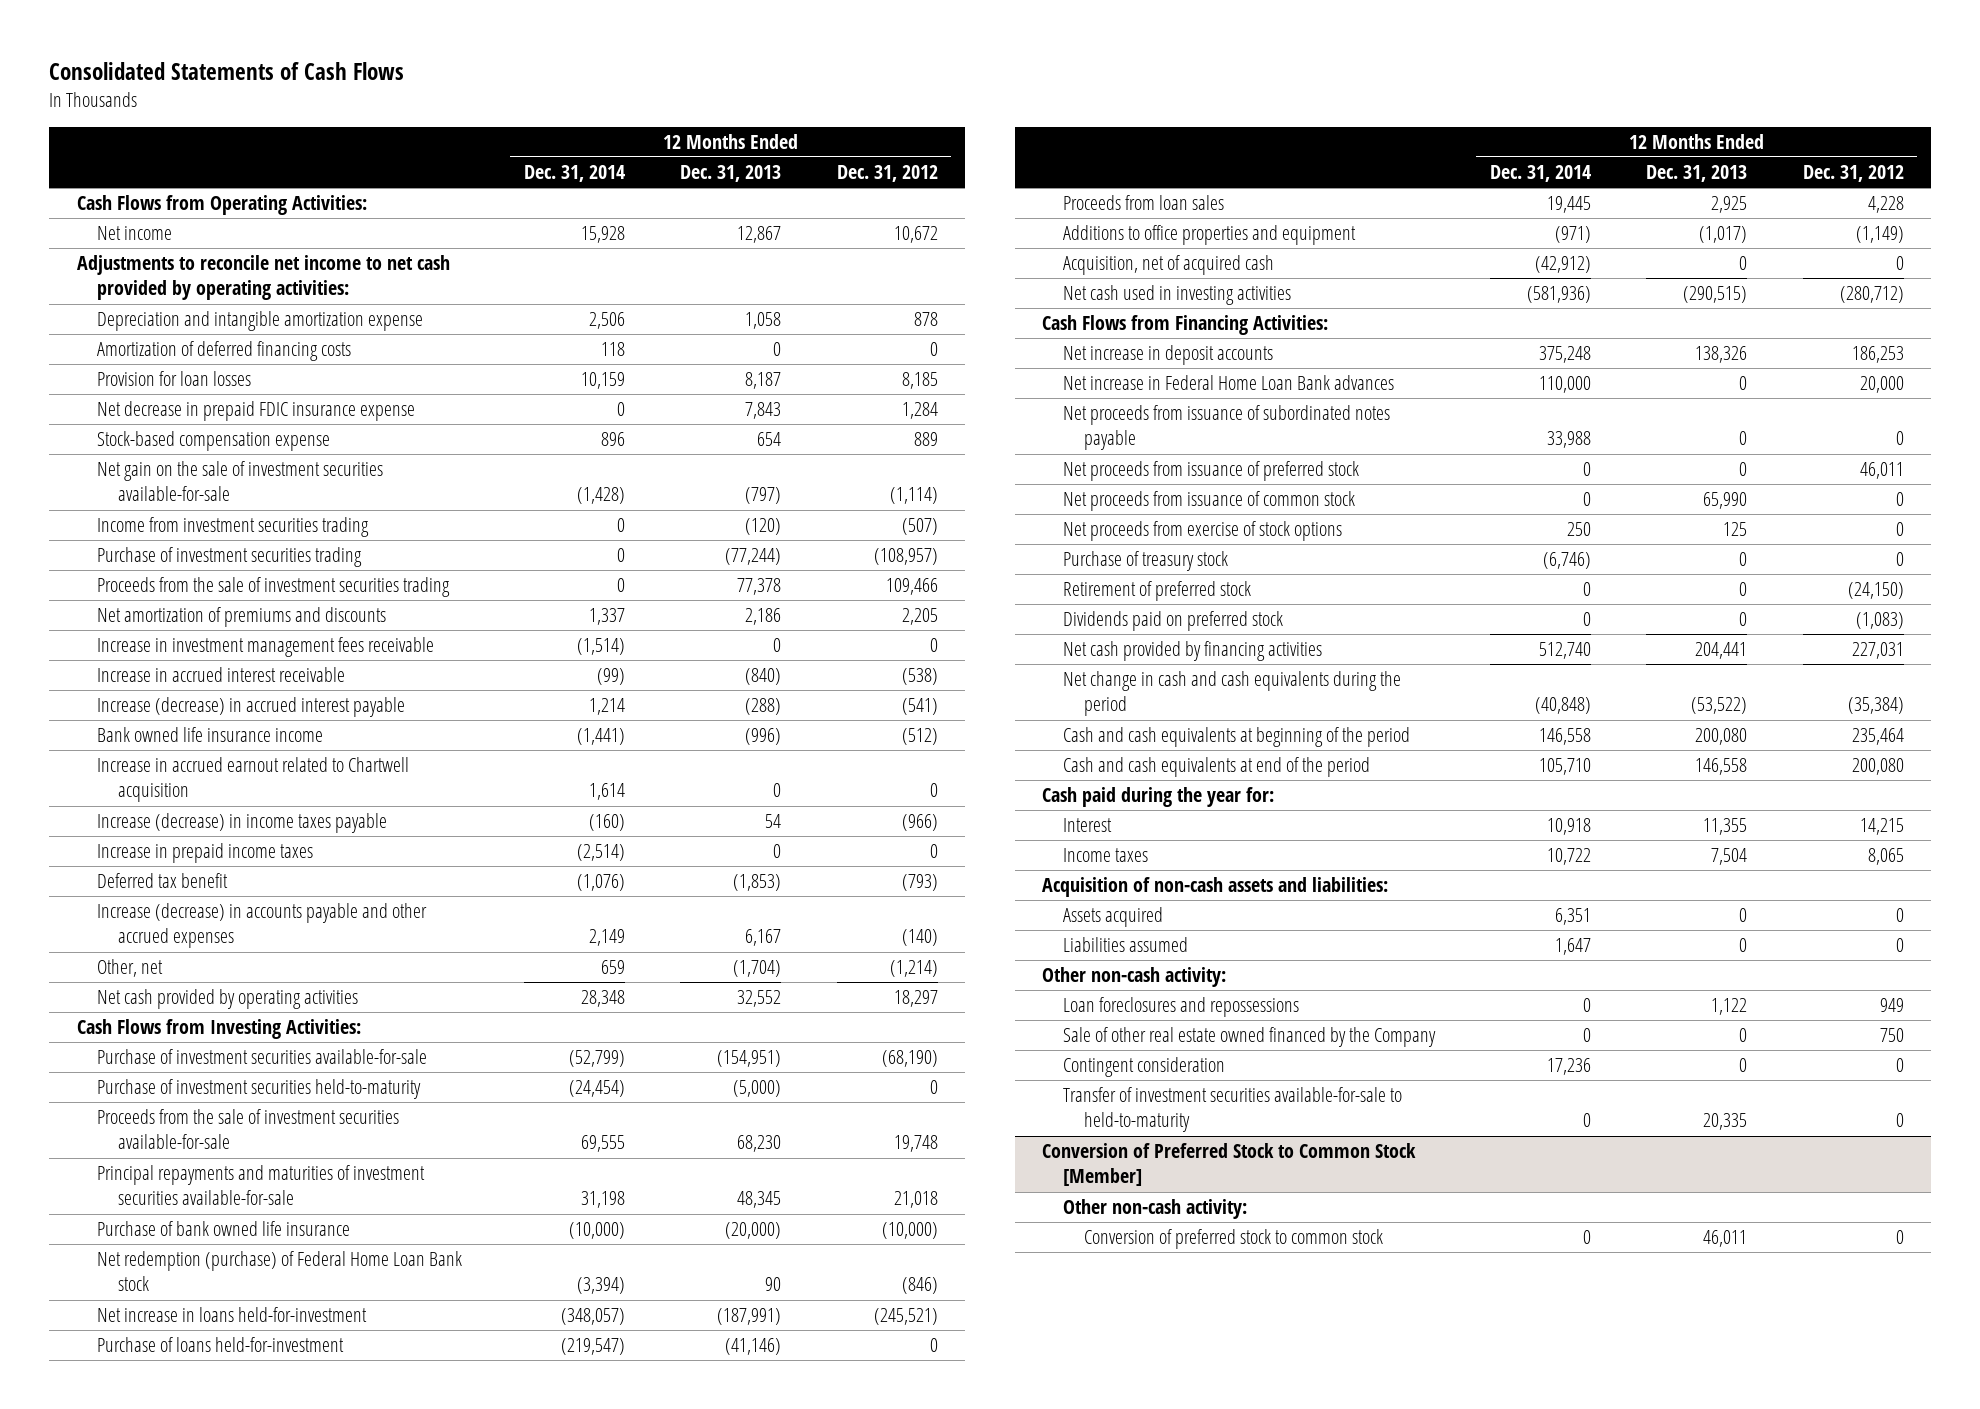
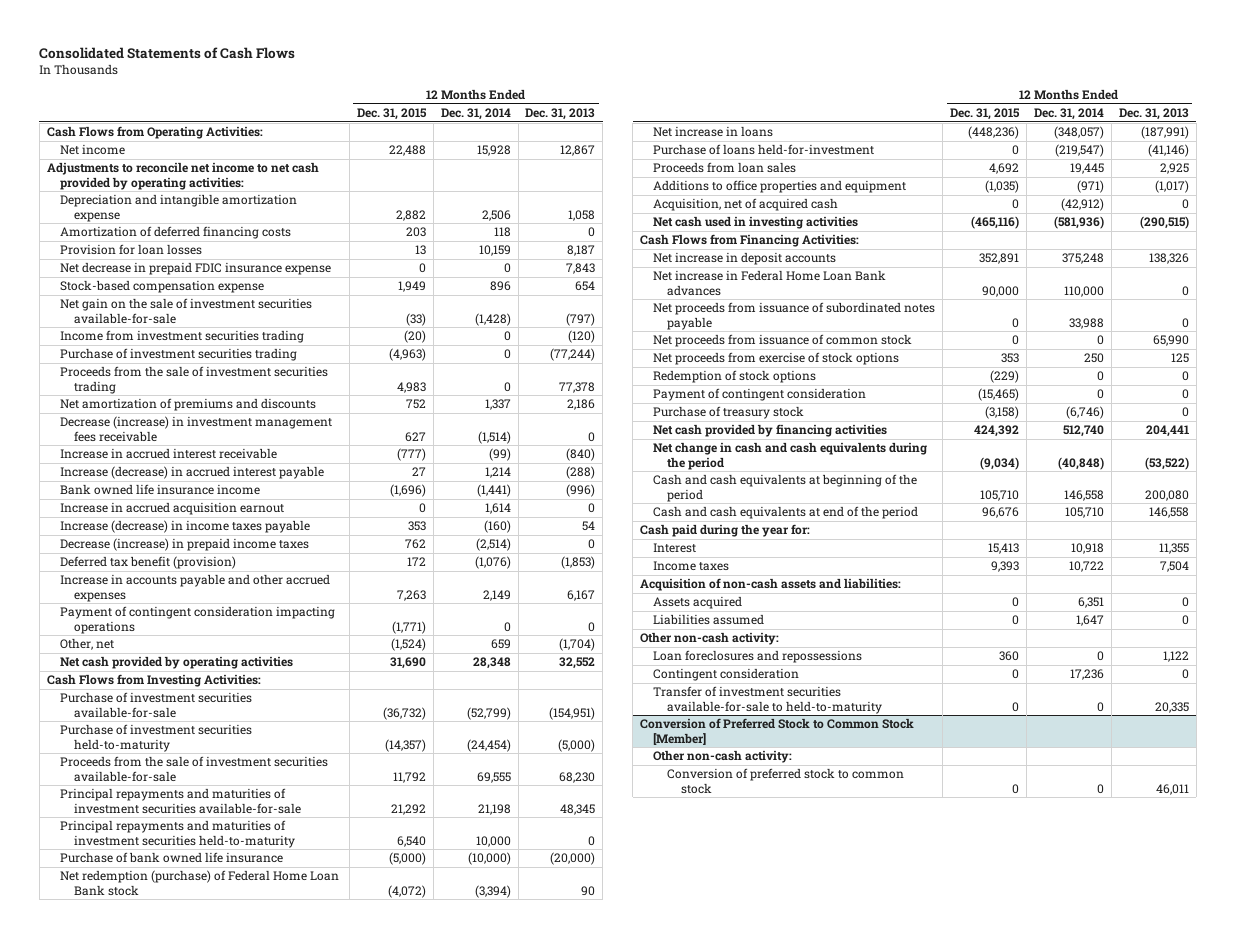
- | 12 Months Ended Dec. 31, 2014 | 12 Months Ended Dec. 31, 2013 | 12 Months Ended Dec. 31, 2012
+ | 12 Months Ended Dec. 31, 2015 | 12 Months Ended Dec. 31, 2014 | 12 Months Ended Dec. 31, 2013
- Increase in investment management fees receivable | (1,514) | 0 | 0
+ Decrease (increase) in investment management fees receivable | 627 | (1,514) | 0
- Increase in accrued earnout related to Chartwell acquisition | 1,614 | 0 | 0
+ Increase in accrued acquisition earnout | 0 | 1,614 | 0
- Increase in prepaid income taxes | (2,514) | 0 | 0
- Deferred tax benefit | (1,076) | (1,853) | (793)
- Increase (decrease) in accounts payable and other accrued expenses | 2,149 | 6,167 | (140)
+ Decrease (increase) in prepaid income taxes | 762 | (2,514) | 0
+ Deferred tax benefit (provision) | 172 | (1,076) | (1,853)
+ Increase in accounts payable and other accrued expenses | 7,263 | 2,149 | 6,167
+ Payment of contingent consideration impacting operations | (1,771) | 0 | 0
- Principal repayments and maturities of investment securities available-for-sale | 31,198 | 48,345 | 21,018
+ Principal repayments and maturities of investment securities available-for-sale | 21,292 | 21,198 | 48,345
+ Principal repayments and maturities of investment securities held-to-maturity | 6,540 | 10,000 | 0
- Net increase in loans held-for-investment | (348,057) | (187,991) | (245,521)
+ Net increase in loans | (448,236) | (348,057) | (187,991)
- Net proceeds from issuance of preferred stock | 0 | 0 | 46,011
+ Redemption of stock options | (229) | 0 | 0
+ Payment of contingent consideration | (15,465) | 0 | 0
- Retirement of preferred stock | 0 | 0 | (24,150)
- Dividends paid on preferred stock | 0 | 0 | (1,083)
- Sale of other real estate owned financed by the Company | 0 | 0 | 750

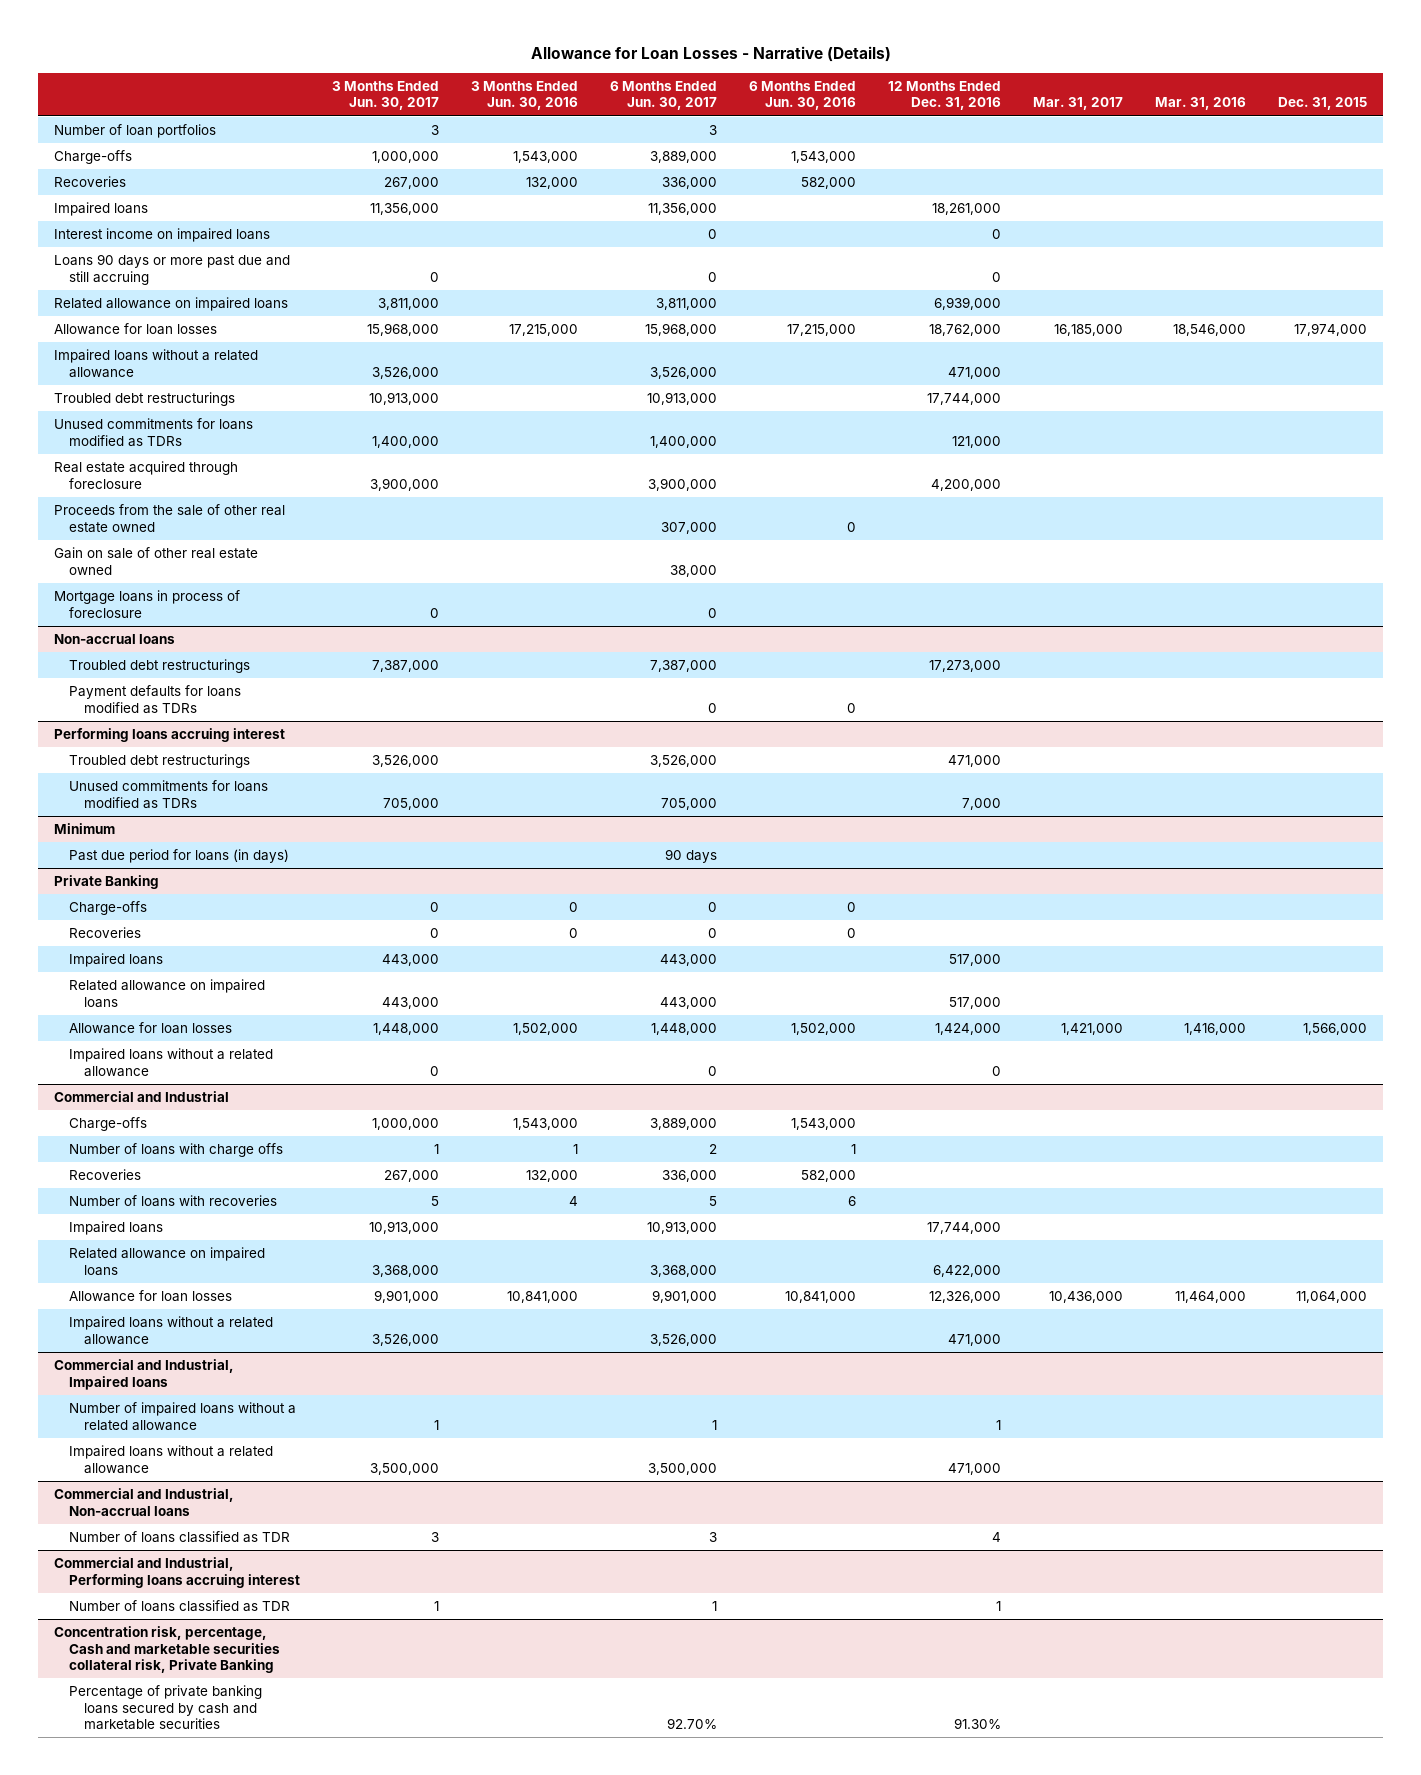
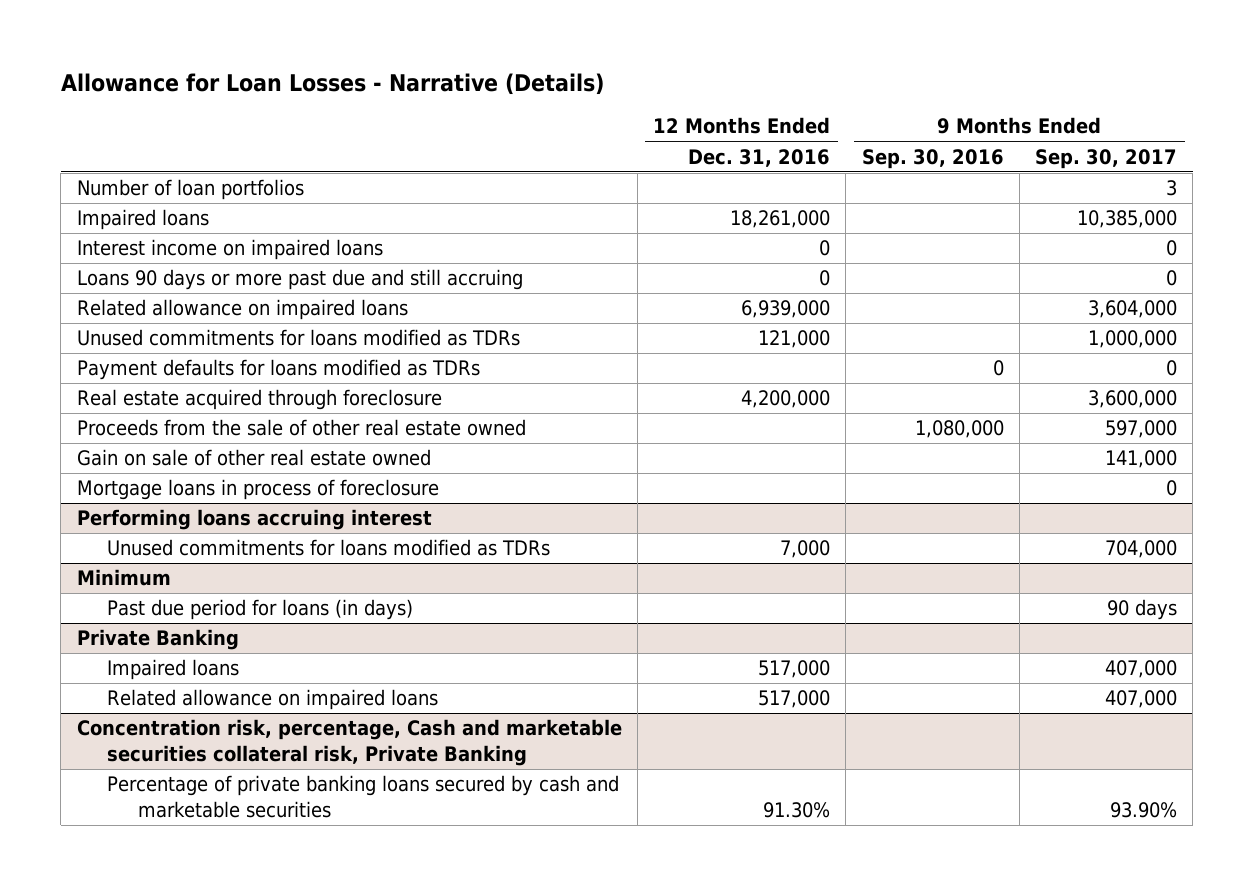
- | 3 Months Ended Jun. 30, 2017 | 3 Months Ended Jun. 30, 2016 | 6 Months Ended Jun. 30, 2017 | 6 Months Ended Jun. 30, 2016 | 12 Months Ended Dec. 31, 2016 | Mar. 31, 2017 | Mar. 31, 2016 | Dec. 31, 2015
+ | 12 Months Ended Dec. 31, 2016 | 9 Months Ended Sep. 30, 2016 | 9 Months Ended Sep. 30, 2017
- Charge-offs | 1,000,000 | 1,543,000 | 3,889,000 | 1,543,000 | | | |
- Recoveries | 267,000 | 132,000 | 336,000 | 582,000 | | | |
- Allowance for loan losses | 15,968,000 | 17,215,000 | 15,968,000 | 17,215,000 | 18,762,000 | 16,185,000 | 18,546,000 | 17,974,000
- Impaired loans without a related allowance | 3,526,000 | | 3,526,000 | | 471,000 | | |
- Troubled debt restructurings | 10,913,000 | | 10,913,000 | | 17,744,000 | | |
+ Payment defaults for loans modified as TDRs | | 0 | 0
- Non-accrual loans
- Troubled debt restructurings | 7,387,000 | | 7,387,000 | | 17,273,000 | | |
- Payment defaults for loans modified as TDRs | | | 0 | 0 | | | |
@ Performing loans accruing interest
- Troubled debt restructurings | 3,526,000 | | 3,526,000 | | 471,000 | | |
@ Private Banking
- Charge-offs | 0 | 0 | 0 | 0 | | | |
- Recoveries | 0 | 0 | 0 | 0 | | | |
- Allowance for loan losses | 1,448,000 | 1,502,000 | 1,448,000 | 1,502,000 | 1,424,000 | 1,421,000 | 1,416,000 | 1,566,000
- Impaired loans without a related allowance | 0 | | 0 | | 0 | | |
- Commercial and Industrial
- Charge-offs | 1,000,000 | 1,543,000 | 3,889,000 | 1,543,000 | | | |
- Number of loans with charge offs | 1 | 1 | 2 | 1 | | | |
- Recoveries | 267,000 | 132,000 | 336,000 | 582,000 | | | |
- Number of loans with recoveries | 5 | 4 | 5 | 6 | | | |
- Impaired loans | 10,913,000 | | 10,913,000 | | 17,744,000 | | |
- Related allowance on impaired loans | 3,368,000 | | 3,368,000 | | 6,422,000 | | |
- Allowance for loan losses | 9,901,000 | 10,841,000 | 9,901,000 | 10,841,000 | 12,326,000 | 10,436,000 | 11,464,000 | 11,064,000
- Impaired loans without a related allowance | 3,526,000 | | 3,526,000 | | 471,000 | | |
- Commercial and Industrial, Impaired loans
- Number of impaired loans without a related allowance | 1 | | 1 | | 1 | | |
- Impaired loans without a related allowance | 3,500,000 | | 3,500,000 | | 471,000 | | |
- Commercial and Industrial, Non-accrual loans
- Number of loans classified as TDR | 3 | | 3 | | 4 | | |
- Commercial and Industrial, Performing loans accruing interest
- Number of loans classified as TDR | 1 | | 1 | | 1 | | |

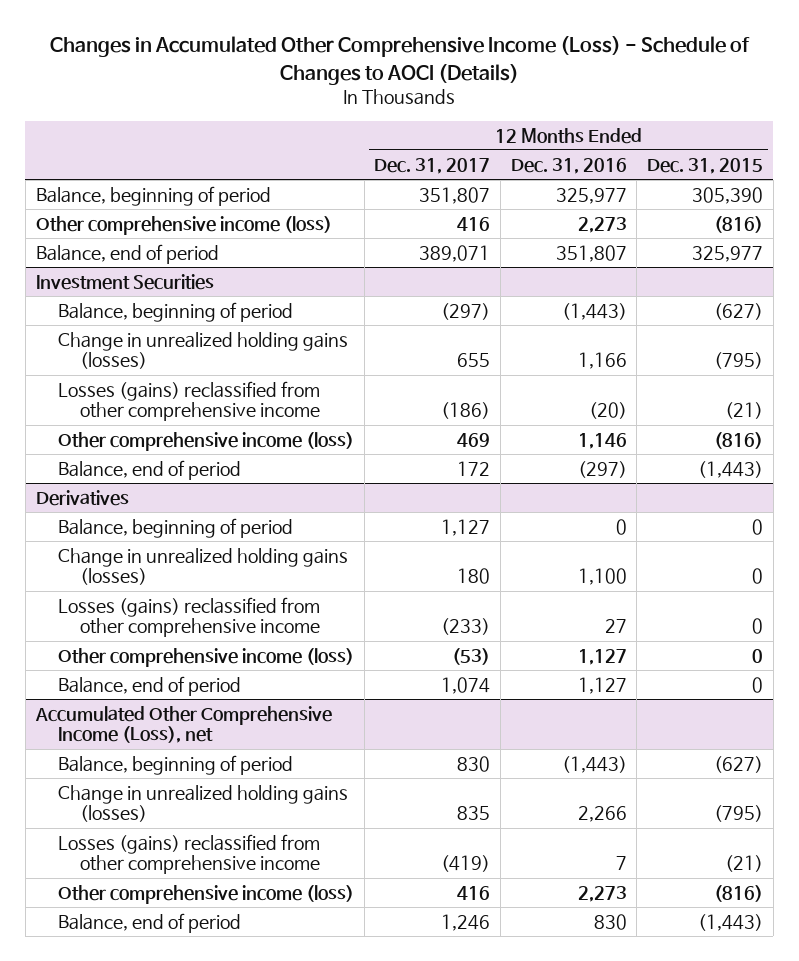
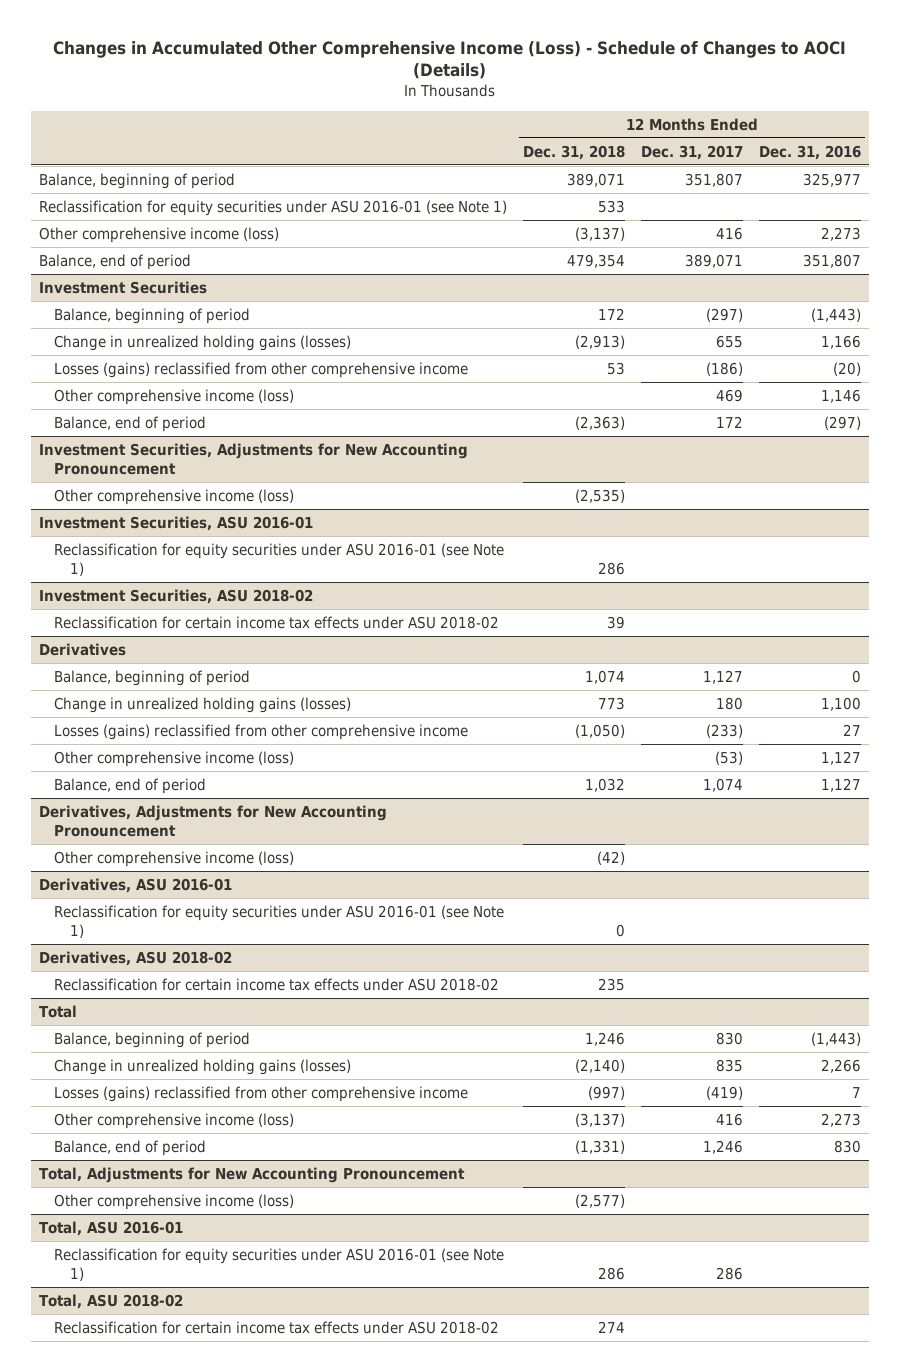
- | 12 Months Ended Dec. 31, 2017 | 12 Months Ended Dec. 31, 2016 | 12 Months Ended Dec. 31, 2015
+ | 12 Months Ended Dec. 31, 2018 | 12 Months Ended Dec. 31, 2017 | 12 Months Ended Dec. 31, 2016
+ Reclassification for equity securities under ASU 2016-01 (see Note 1) | 533 | |
+ Investment Securities, Adjustments for New Accounting Pronouncement
+ Other comprehensive income (loss) | (2,535) | |
+ Investment Securities, ASU 2016-01
+ Reclassification for equity securities under ASU 2016-01 (see Note 1) | 286 | |
+ Investment Securities, ASU 2018-02
+ Reclassification for certain income tax effects under ASU 2018-02 | 39 | |
- Accumulated Other Comprehensive Income (Loss), net
+ Derivatives, Adjustments for New Accounting Pronouncement
+ Other comprehensive income (loss) | (42) | |
+ Derivatives, ASU 2016-01
+ Reclassification for equity securities under ASU 2016-01 (see Note 1) | 0 | |
+ Derivatives, ASU 2018-02
+ Reclassification for certain income tax effects under ASU 2018-02 | 235 | |
+ Total
+ Total, Adjustments for New Accounting Pronouncement
+ Other comprehensive income (loss) | (2,577) | |
+ Total, ASU 2016-01
+ Reclassification for equity securities under ASU 2016-01 (see Note 1) | 286 | 286 |
+ Total, ASU 2018-02
+ Reclassification for certain income tax effects under ASU 2018-02 | 274 | |

